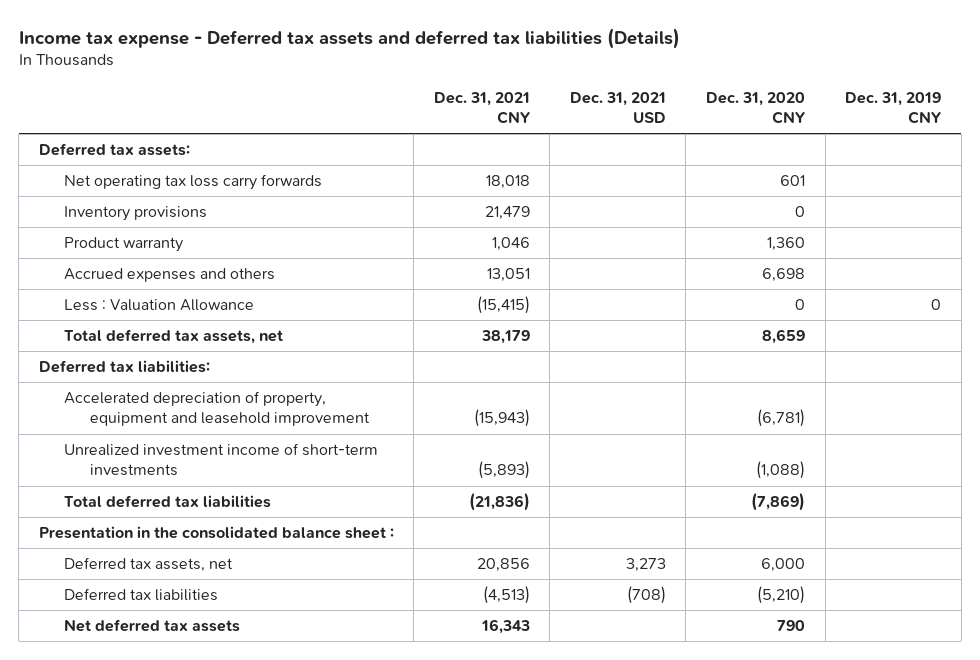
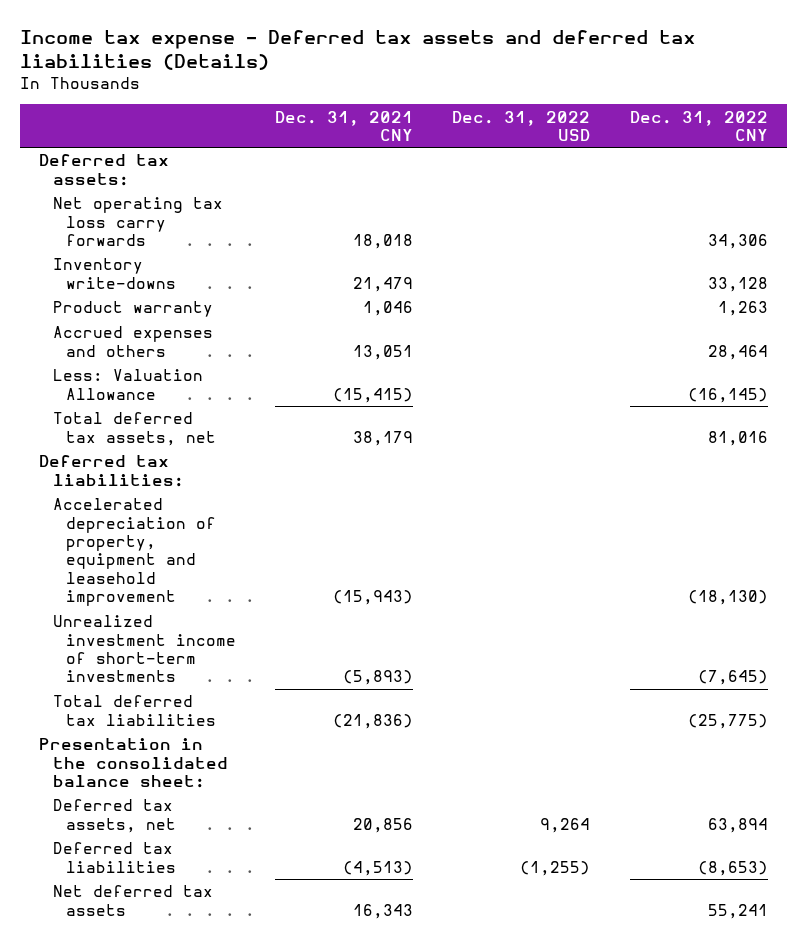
- | Dec. 31, 2021 CNY | Dec. 31, 2021 USD | Dec. 31, 2020 CNY | Dec. 31, 2019 CNY
+ | Dec. 31, 2021 CNY | Dec. 31, 2022 USD | Dec. 31, 2022 CNY
- Inventory provisions | 21,479 | | 0 |
+ Inventory write-downs | 21,479 | | 33,128
- Less : Valuation Allowance | (15,415) | | 0 | 0
+ Less: Valuation Allowance | (15,415) | | (16,145)
- Presentation in the consolidated balance sheet :
+ Presentation in the consolidated balance sheet:

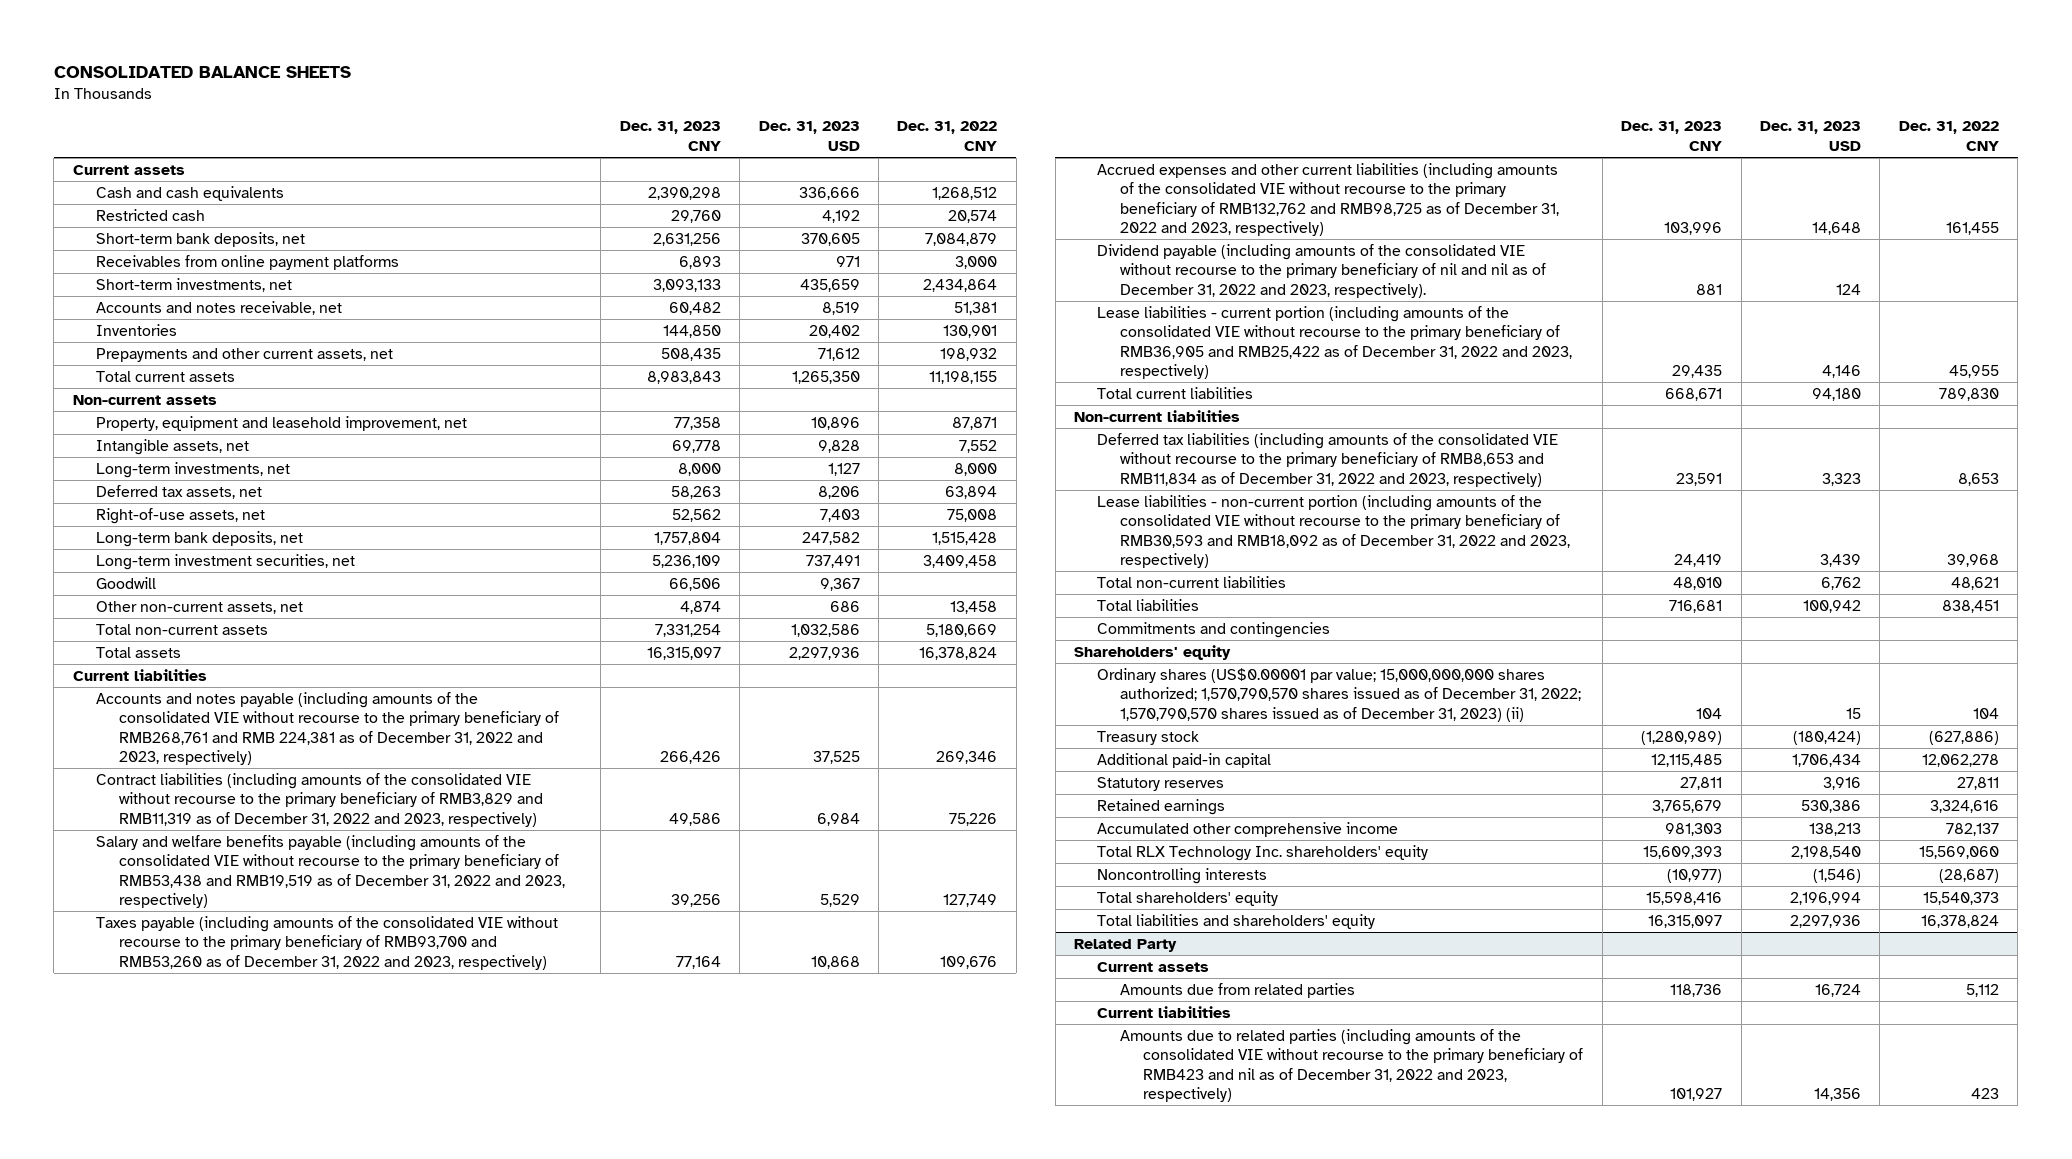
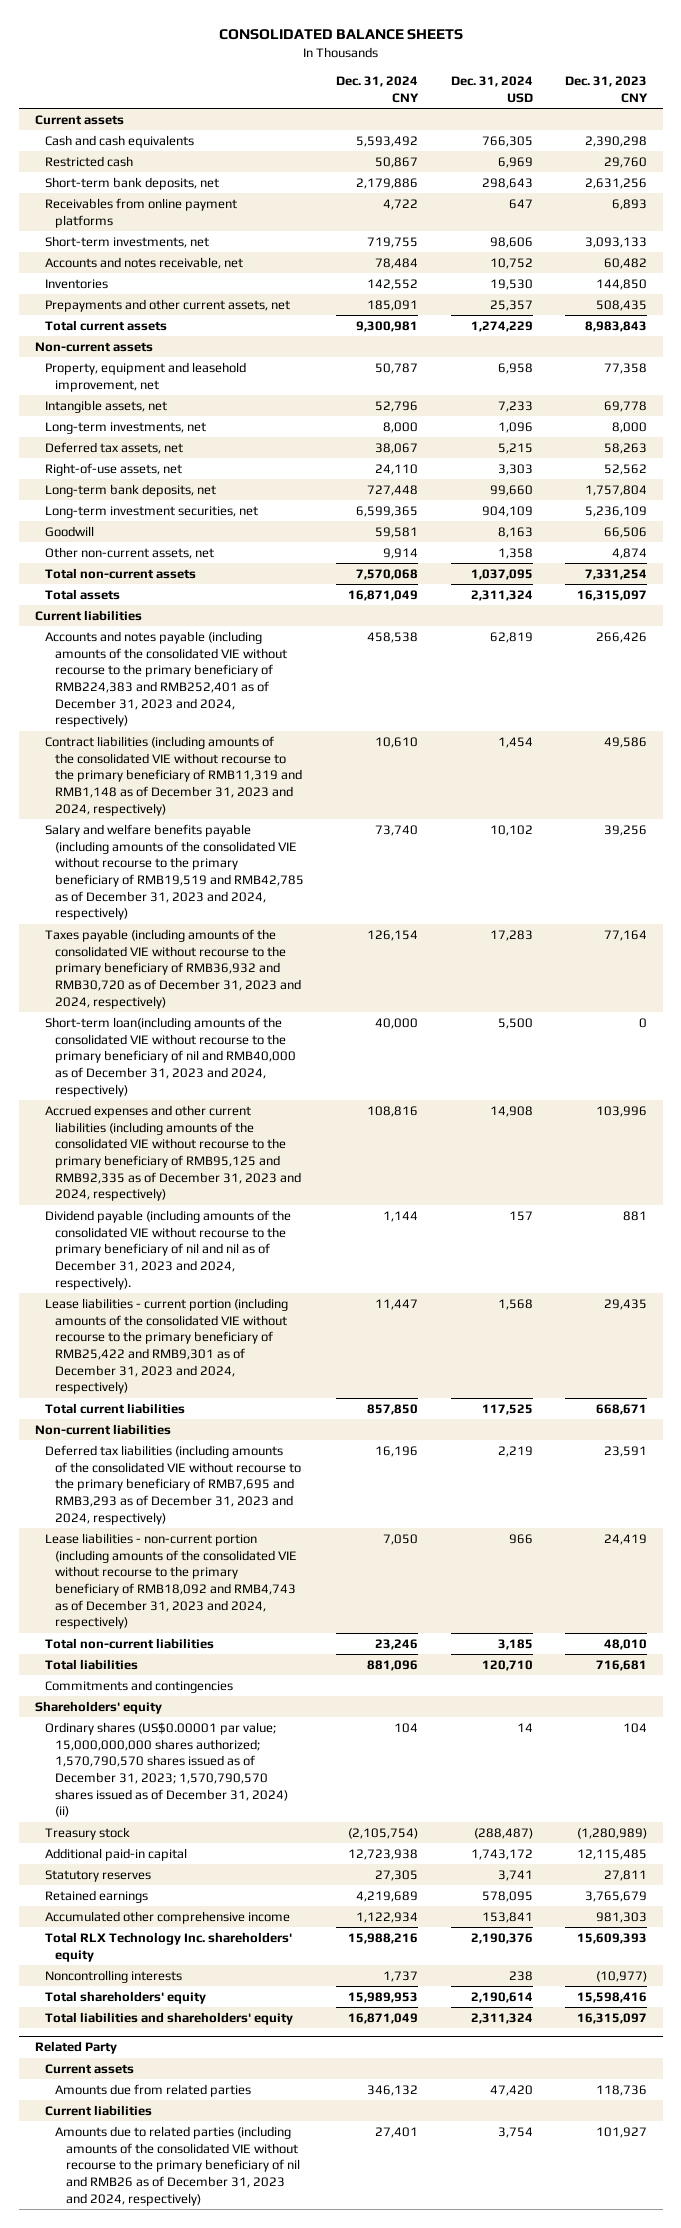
- | Dec. 31, 2023 CNY | Dec. 31, 2023 USD | Dec. 31, 2022 CNY
+ | Dec. 31, 2024 CNY | Dec. 31, 2024 USD | Dec. 31, 2023 CNY
- Accounts and notes payable (including amounts of the consolidated VIE without recourse to the primary beneficiary of RMB268,761 and RMB 224,381 as of December 31, 2022 and 2023, respectively) | 266,426 | 37,525 | 269,346
- Contract liabilities (including amounts of the consolidated VIE without recourse to the primary beneficiary of RMB3,829 and RMB11,319 as of December 31, 2022 and 2023, respectively) | 49,586 | 6,984 | 75,226
- Salary and welfare benefits payable (including amounts of the consolidated VIE without recourse to the primary beneficiary of RMB53,438 and RMB19,519 as of December 31, 2022 and 2023, respectively) | 39,256 | 5,529 | 127,749
- Taxes payable (including amounts of the consolidated VIE without recourse to the primary beneficiary of RMB93,700 and RMB53,260 as of December 31, 2022 and 2023, respectively) | 77,164 | 10,868 | 109,676
- Accrued expenses and other current liabilities (including amounts of the consolidated VIE without recourse to the primary beneficiary of RMB132,762 and RMB98,725 as of December 31, 2022 and 2023, respectively) | 103,996 | 14,648 | 161,455
- Dividend payable (including amounts of the consolidated VIE without recourse to the primary beneficiary of nil and nil as of December 31, 2022 and 2023, respectively). | 881 | 124 |
- Lease liabilities - current portion (including amounts of the consolidated VIE without recourse to the primary beneficiary of RMB36,905 and RMB25,422 as of December 31, 2022 and 2023, respectively) | 29,435 | 4,146 | 45,955
+ Accounts and notes payable (including amounts of the consolidated VIE without recourse to the primary beneficiary of RMB224,383 and RMB252,401 as of December 31, 2023 and 2024, respectively) | 458,538 | 62,819 | 266,426
+ Contract liabilities (including amounts of the consolidated VIE without recourse to the primary beneficiary of RMB11,319 and RMB1,148 as of December 31, 2023 and 2024, respectively) | 10,610 | 1,454 | 49,586
+ Salary and welfare benefits payable (including amounts of the consolidated VIE without recourse to the primary beneficiary of RMB19,519 and RMB42,785 as of December 31, 2023 and 2024, respectively) | 73,740 | 10,102 | 39,256
+ Taxes payable (including amounts of the consolidated VIE without recourse to the primary beneficiary of RMB36,932 and RMB30,720 as of December 31, 2023 and 2024, respectively) | 126,154 | 17,283 | 77,164
+ Short-term loan(including amounts of the consolidated VIE without recourse to the primary beneficiary of nil and RMB40,000 as of December 31, 2023 and 2024, respectively) | 40,000 | 5,500 | 0
+ Accrued expenses and other current liabilities (including amounts of the consolidated VIE without recourse to the primary beneficiary of RMB95,125 and RMB92,335 as of December 31, 2023 and 2024, respectively) | 108,816 | 14,908 | 103,996
+ Dividend payable (including amounts of the consolidated VIE without recourse to the primary beneficiary of nil and nil as of December 31, 2023 and 2024, respectively). | 1,144 | 157 | 881
+ Lease liabilities - current portion (including amounts of the consolidated VIE without recourse to the primary beneficiary of RMB25,422 and RMB9,301 as of December 31, 2023 and 2024, respectively) | 11,447 | 1,568 | 29,435
- Deferred tax liabilities (including amounts of the consolidated VIE without recourse to the primary beneficiary of RMB8,653 and RMB11,834 as of December 31, 2022 and 2023, respectively) | 23,591 | 3,323 | 8,653
- Lease liabilities - non-current portion (including amounts of the consolidated VIE without recourse to the primary beneficiary of RMB30,593 and RMB18,092 as of December 31, 2022 and 2023, respectively) | 24,419 | 3,439 | 39,968
+ Deferred tax liabilities (including amounts of the consolidated VIE without recourse to the primary beneficiary of RMB7,695 and RMB3,293 as of December 31, 2023 and 2024, respectively) | 16,196 | 2,219 | 23,591
+ Lease liabilities - non-current portion (including amounts of the consolidated VIE without recourse to the primary beneficiary of RMB18,092 and RMB4,743 as of December 31, 2023 and 2024, respectively) | 7,050 | 966 | 24,419
- Ordinary shares (US$0.00001 par value; 15,000,000,000 shares authorized; 1,570,790,570 shares issued as of December 31, 2022; 1,570,790,570 shares issued as of December 31, 2023) (ii) | 104 | 15 | 104
+ Ordinary shares (US$0.00001 par value; 15,000,000,000 shares authorized; 1,570,790,570 shares issued as of December 31, 2023; 1,570,790,570 shares issued as of December 31, 2024) (ii) | 104 | 14 | 104
@ Related Party
- Amounts due to related parties (including amounts of the consolidated VIE without recourse to the primary beneficiary of RMB423 and nil as of December 31, 2022 and 2023, respectively) | 101,927 | 14,356 | 423
+ Amounts due to related parties (including amounts of the consolidated VIE without recourse to the primary beneficiary of nil and RMB26 as of December 31, 2023 and 2024, respectively) | 27,401 | 3,754 | 101,927

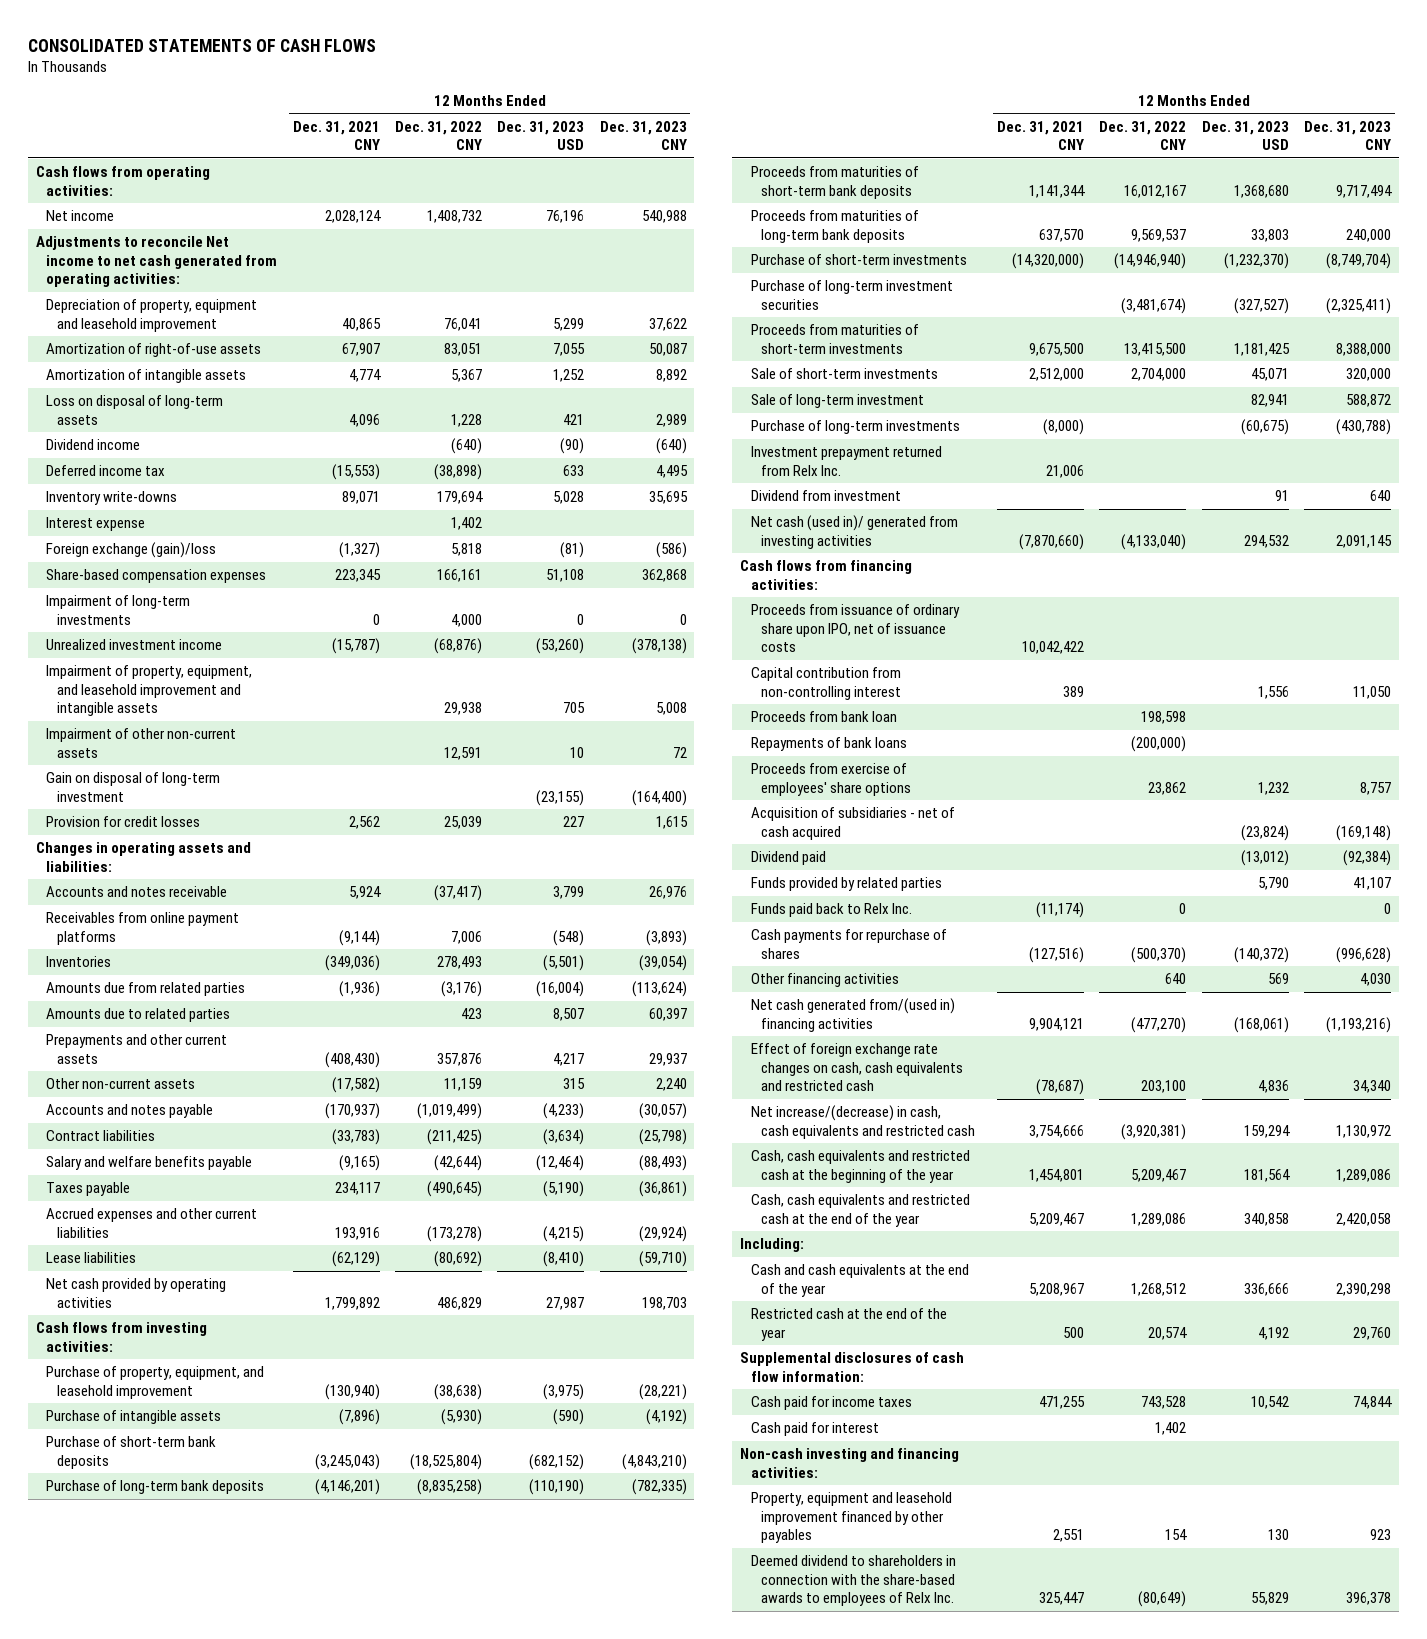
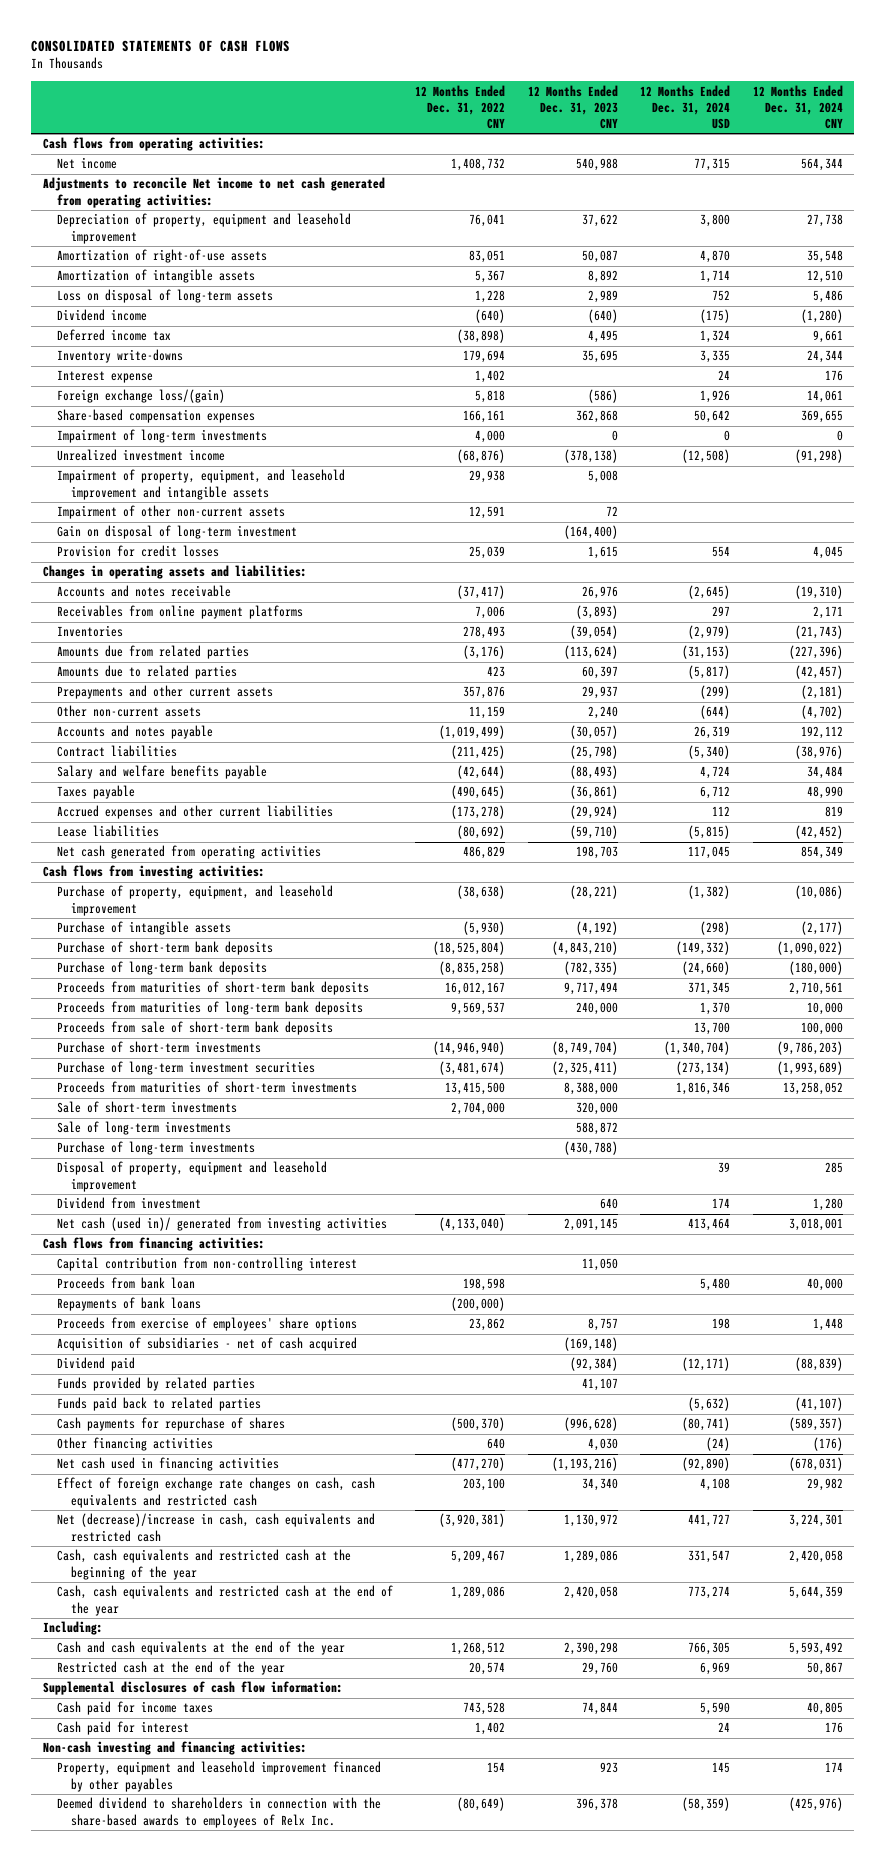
- | 12 Months Ended Dec. 31, 2021 CNY | 12 Months Ended Dec. 31, 2022 CNY | 12 Months Ended Dec. 31, 2023 USD | 12 Months Ended Dec. 31, 2023 CNY
+ | 12 Months Ended Dec. 31, 2022 CNY | 12 Months Ended Dec. 31, 2023 CNY | 12 Months Ended Dec. 31, 2024 USD | 12 Months Ended Dec. 31, 2024 CNY
- Foreign exchange (gain)/loss | (1,327) | 5,818 | (81) | (586)
+ Foreign exchange loss/(gain) | 5,818 | (586) | 1,926 | 14,061
- Net cash provided by operating activities | 1,799,892 | 486,829 | 27,987 | 198,703
+ Net cash generated from operating activities | 486,829 | 198,703 | 117,045 | 854,349
+ Proceeds from sale of short-term bank deposits | | | 13,700 | 100,000
- Sale of long-term investment | | | 82,941 | 588,872
+ Sale of long-term investments | | 588,872 | |
- Investment prepayment returned from Relx Inc. | 21,006 | | |
+ Disposal of property, equipment and leasehold improvement | | | 39 | 285
- Proceeds from issuance of ordinary share upon IPO, net of issuance costs | 10,042,422 | | |
- Funds paid back to Relx Inc. | (11,174) | 0 | | 0
+ Funds paid back to related parties | | | (5,632) | (41,107)
- Net cash generated from/(used in) financing activities | 9,904,121 | (477,270) | (168,061) | (1,193,216)
+ Net cash used in financing activities | (477,270) | (1,193,216) | (92,890) | (678,031)
- Net increase/(decrease) in cash, cash equivalents and restricted cash | 3,754,666 | (3,920,381) | 159,294 | 1,130,972
+ Net (decrease)/increase in cash, cash equivalents and restricted cash | (3,920,381) | 1,130,972 | 441,727 | 3,224,301

